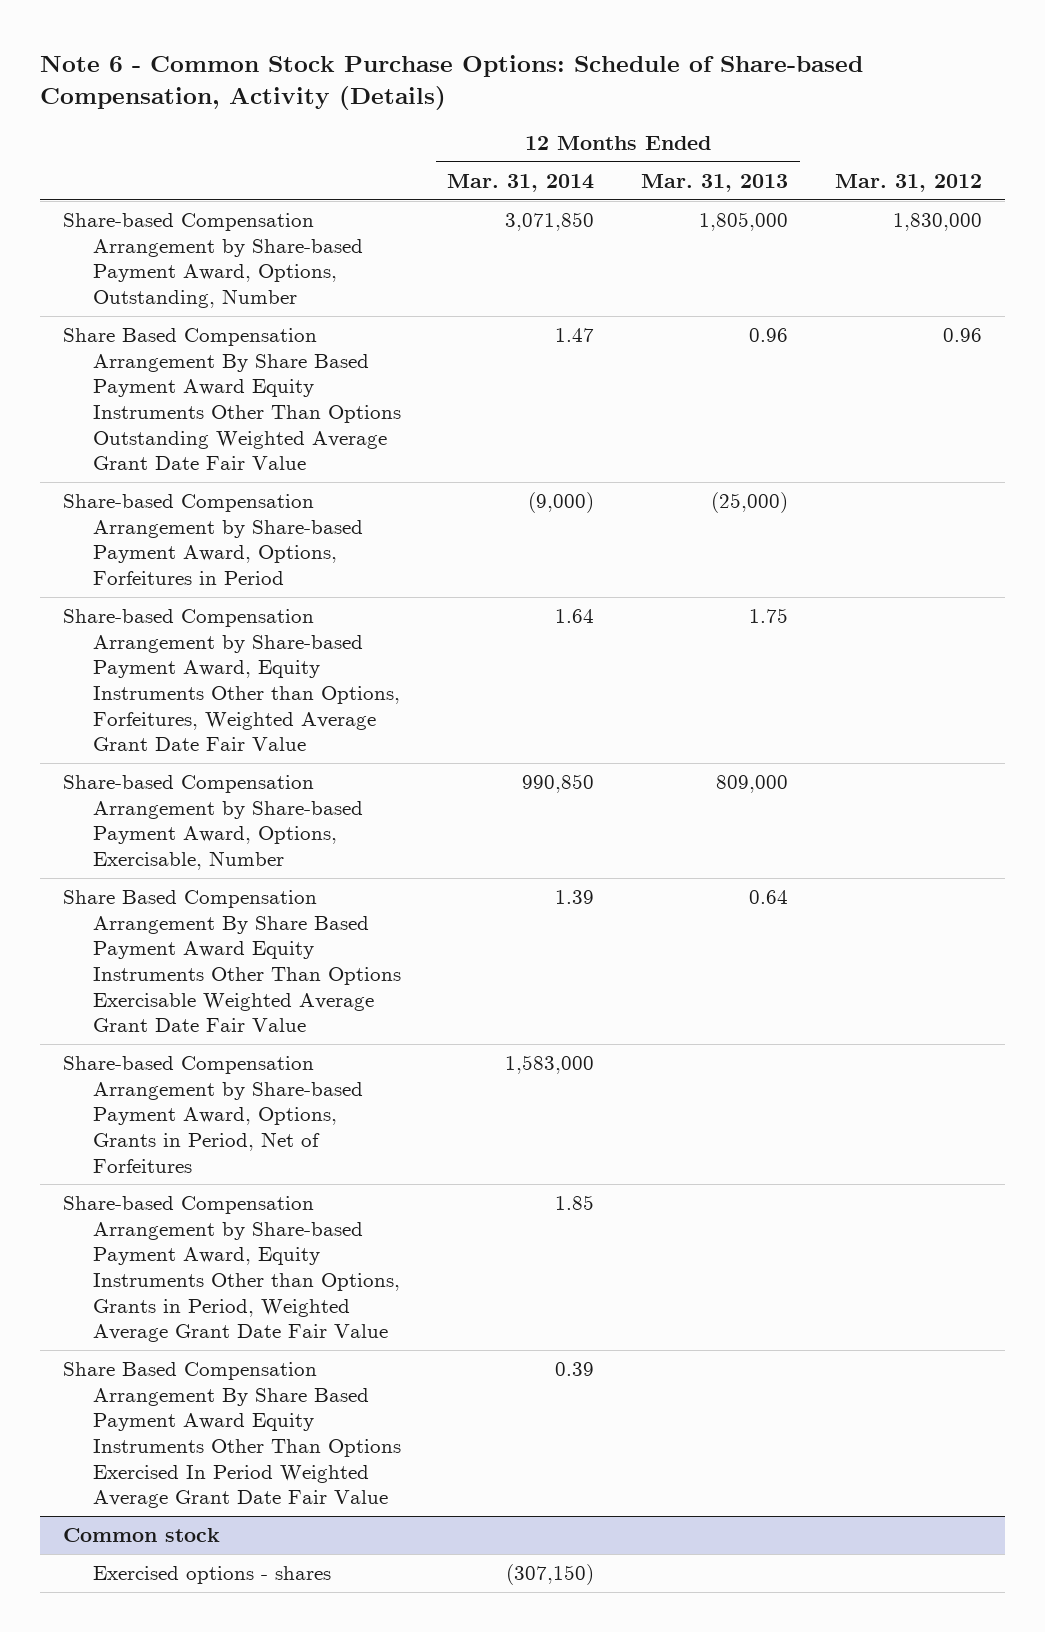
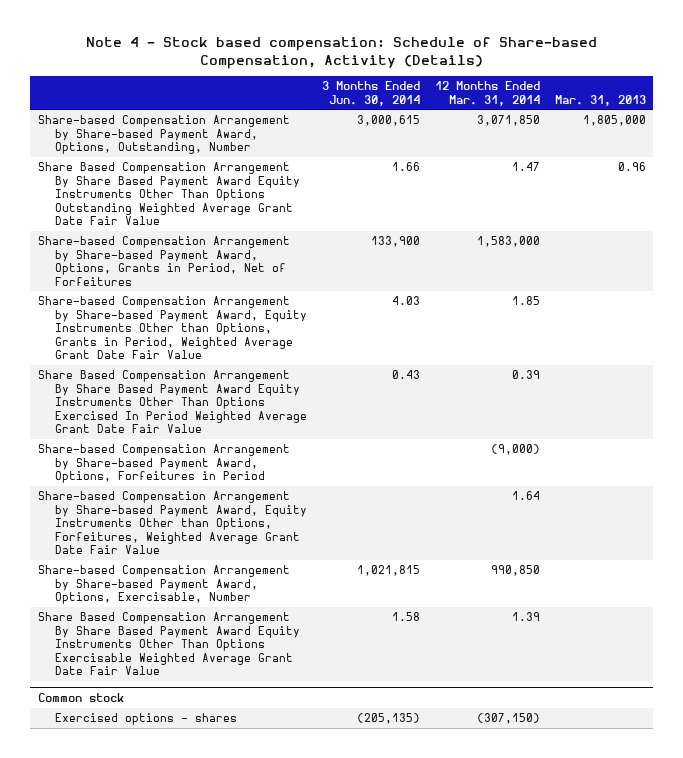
- Note 6 - Common Stock Purchase Options: Schedule of Share-based Compensation, Activity (Details)
+ Note 4 - Stock based compensation: Schedule of Share-based Compensation, Activity (Details)
- | 12 Months Ended Mar. 31, 2014 | 12 Months Ended Mar. 31, 2013 | Mar. 31, 2012
+ | 3 Months Ended Jun. 30, 2014 | 12 Months Ended Mar. 31, 2014 | Mar. 31, 2013
moved up: Share-based Compensation Arrangement by Share-based Payment Award, Options, Grants in Period, Net of Forfeitures | 133,900 | 1,583,000 |
moved up: Share-based Compensation Arrangement by Share-based Payment Award, Equity Instruments Other than Options, Grants in Period, Weighted Average Grant Date Fair Value | 4.03 | 1.85 |
moved up: Share Based Compensation Arrangement By Share Based Payment Award Equity Instruments Other Than Options Exercised In Period Weighted Average Grant Date Fair Value | 0.43 | 0.39 |

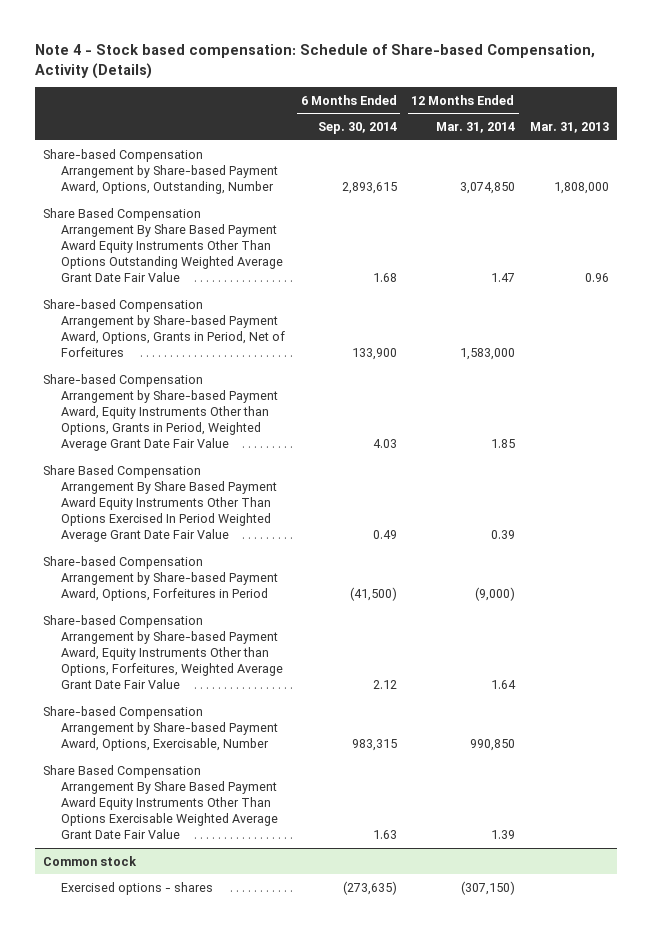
- | 3 Months Ended Jun. 30, 2014 | 12 Months Ended Mar. 31, 2014 | Mar. 31, 2013
+ | 6 Months Ended Sep. 30, 2014 | 12 Months Ended Mar. 31, 2014 | Mar. 31, 2013
- Share-based Compensation Arrangement by Share-based Payment Award, Options, Outstanding, Number | 3,000,615 | 3,071,850 | 1,805,000
+ Share-based Compensation Arrangement by Share-based Payment Award, Options, Outstanding, Number | 2,893,615 | 3,074,850 | 1,808,000

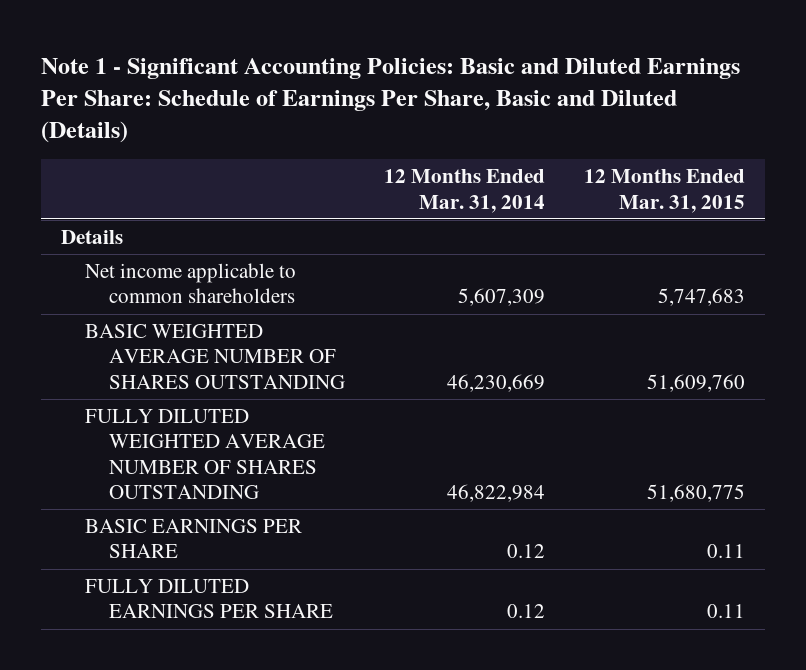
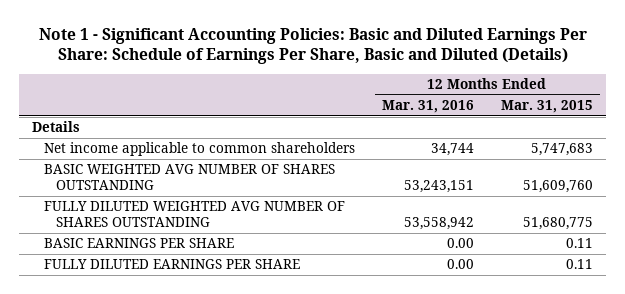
- | 12 Months Ended Mar. 31, 2014 | 12 Months Ended Mar. 31, 2015
+ | 12 Months Ended Mar. 31, 2016 | 12 Months Ended Mar. 31, 2015
- BASIC WEIGHTED AVERAGE NUMBER OF SHARES OUTSTANDING | 46,230,669 | 51,609,760
- FULLY DILUTED WEIGHTED AVERAGE NUMBER OF SHARES OUTSTANDING | 46,822,984 | 51,680,775
+ BASIC WEIGHTED AVG NUMBER OF SHARES OUTSTANDING | 53,243,151 | 51,609,760
+ FULLY DILUTED WEIGHTED AVG NUMBER OF SHARES OUTSTANDING | 53,558,942 | 51,680,775

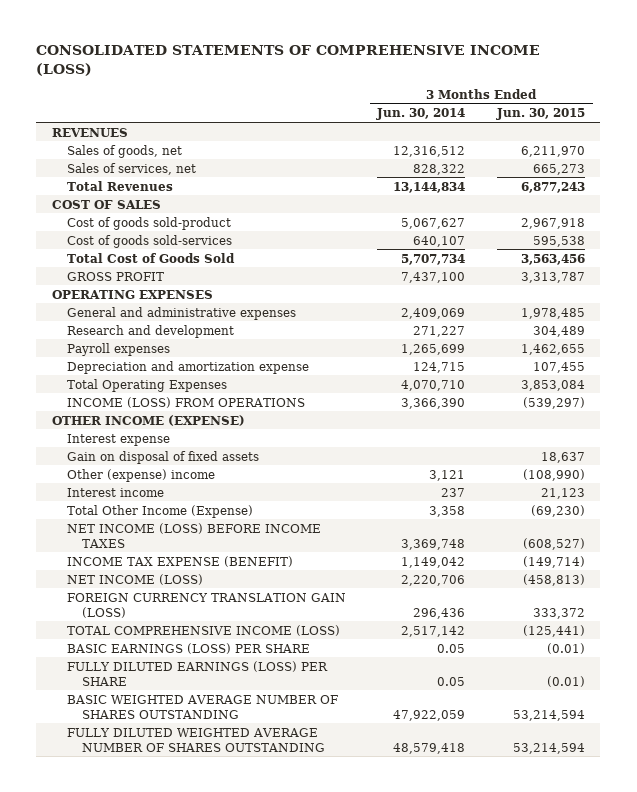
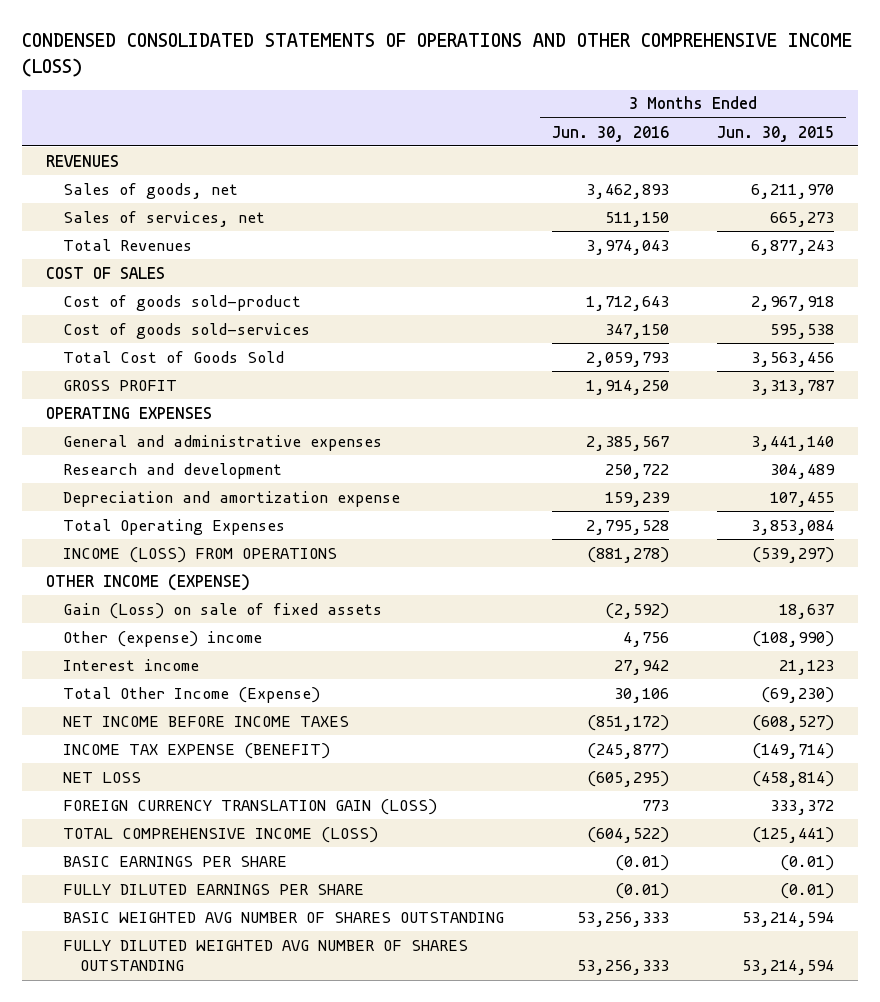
- CONSOLIDATED STATEMENTS OF COMPREHENSIVE INCOME (LOSS)
+ CONDENSED CONSOLIDATED STATEMENTS OF OPERATIONS AND OTHER COMPREHENSIVE INCOME (LOSS)
- | 3 Months Ended Jun. 30, 2014 | 3 Months Ended Jun. 30, 2015
+ | 3 Months Ended Jun. 30, 2016 | 3 Months Ended Jun. 30, 2015
- General and administrative expenses | 2,409,069 | 1,978,485
+ General and administrative expenses | 2,385,567 | 3,441,140
- Payroll expenses | 1,265,699 | 1,462,655
- Interest expense
- Gain on disposal of fixed assets | | 18,637
+ Gain (Loss) on sale of fixed assets | (2,592) | 18,637
- NET INCOME (LOSS) BEFORE INCOME TAXES | 3,369,748 | (608,527)
+ NET INCOME BEFORE INCOME TAXES | (851,172) | (608,527)
- NET INCOME (LOSS) | 2,220,706 | (458,813)
+ NET LOSS | (605,295) | (458,814)
- BASIC EARNINGS (LOSS) PER SHARE | 0.05 | (0.01)
- FULLY DILUTED EARNINGS (LOSS) PER SHARE | 0.05 | (0.01)
- BASIC WEIGHTED AVERAGE NUMBER OF SHARES OUTSTANDING | 47,922,059 | 53,214,594
- FULLY DILUTED WEIGHTED AVERAGE NUMBER OF SHARES OUTSTANDING | 48,579,418 | 53,214,594
+ BASIC EARNINGS PER SHARE | (0.01) | (0.01)
+ FULLY DILUTED EARNINGS PER SHARE | (0.01) | (0.01)
+ BASIC WEIGHTED AVG NUMBER OF SHARES OUTSTANDING | 53,256,333 | 53,214,594
+ FULLY DILUTED WEIGHTED AVG NUMBER OF SHARES OUTSTANDING | 53,256,333 | 53,214,594

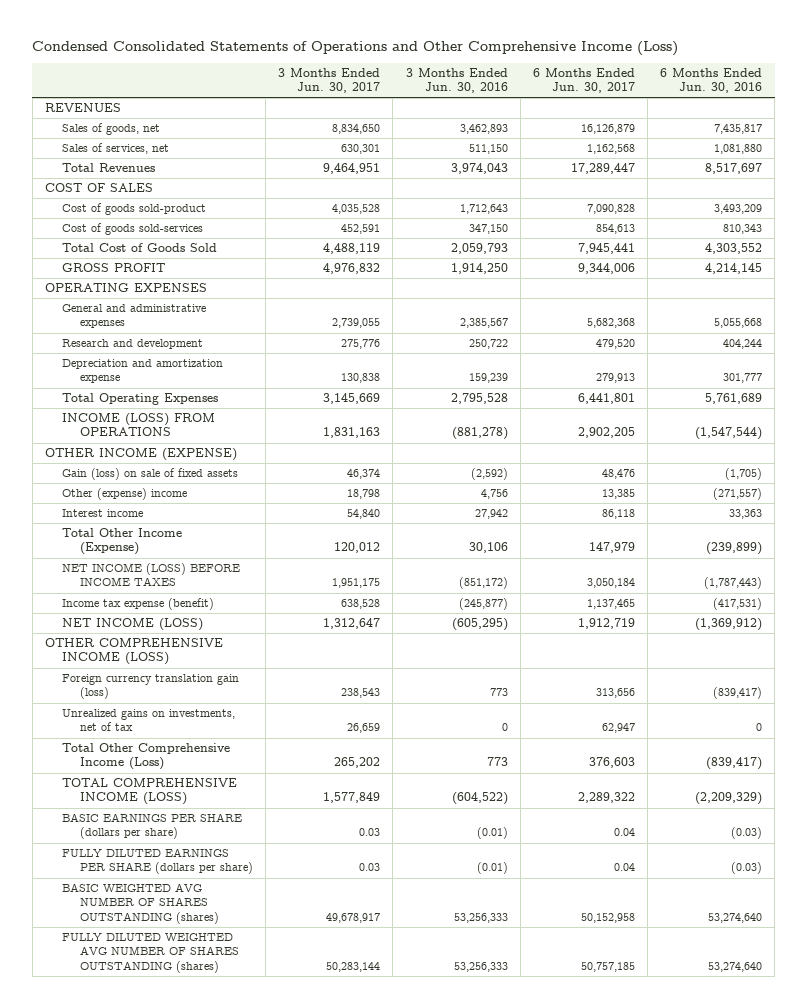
- CONDENSED CONSOLIDATED STATEMENTS OF OPERATIONS AND OTHER COMPREHENSIVE INCOME (LOSS)
+ Condensed Consolidated Statements of Operations and Other Comprehensive Income (Loss)
- | 3 Months Ended Jun. 30, 2016 | 3 Months Ended Jun. 30, 2015
+ | 3 Months Ended Jun. 30, 2017 | 3 Months Ended Jun. 30, 2016 | 6 Months Ended Jun. 30, 2017 | 6 Months Ended Jun. 30, 2016
- Gain (Loss) on sale of fixed assets | (2,592) | 18,637
+ Gain (loss) on sale of fixed assets | 46,374 | (2,592) | 48,476 | (1,705)
- NET INCOME BEFORE INCOME TAXES | (851,172) | (608,527)
- INCOME TAX EXPENSE (BENEFIT) | (245,877) | (149,714)
- NET LOSS | (605,295) | (458,814)
- FOREIGN CURRENCY TRANSLATION GAIN (LOSS) | 773 | 333,372
+ NET INCOME (LOSS) BEFORE INCOME TAXES | 1,951,175 | (851,172) | 3,050,184 | (1,787,443)
+ Income tax expense (benefit) | 638,528 | (245,877) | 1,137,465 | (417,531)
+ NET INCOME (LOSS) | 1,312,647 | (605,295) | 1,912,719 | (1,369,912)
+ OTHER COMPREHENSIVE INCOME (LOSS)
+ Foreign currency translation gain (loss) | 238,543 | 773 | 313,656 | (839,417)
+ Unrealized gains on investments, net of tax | 26,659 | 0 | 62,947 | 0
+ Total Other Comprehensive Income (Loss) | 265,202 | 773 | 376,603 | (839,417)
- BASIC EARNINGS PER SHARE | (0.01) | (0.01)
- FULLY DILUTED EARNINGS PER SHARE | (0.01) | (0.01)
- BASIC WEIGHTED AVG NUMBER OF SHARES OUTSTANDING | 53,256,333 | 53,214,594
- FULLY DILUTED WEIGHTED AVG NUMBER OF SHARES OUTSTANDING | 53,256,333 | 53,214,594
+ BASIC EARNINGS PER SHARE (dollars per share) | 0.03 | (0.01) | 0.04 | (0.03)
+ FULLY DILUTED EARNINGS PER SHARE (dollars per share) | 0.03 | (0.01) | 0.04 | (0.03)
+ BASIC WEIGHTED AVG NUMBER OF SHARES OUTSTANDING (shares) | 49,678,917 | 53,256,333 | 50,152,958 | 53,274,640
+ FULLY DILUTED WEIGHTED AVG NUMBER OF SHARES OUTSTANDING (shares) | 50,283,144 | 53,256,333 | 50,757,185 | 53,274,640

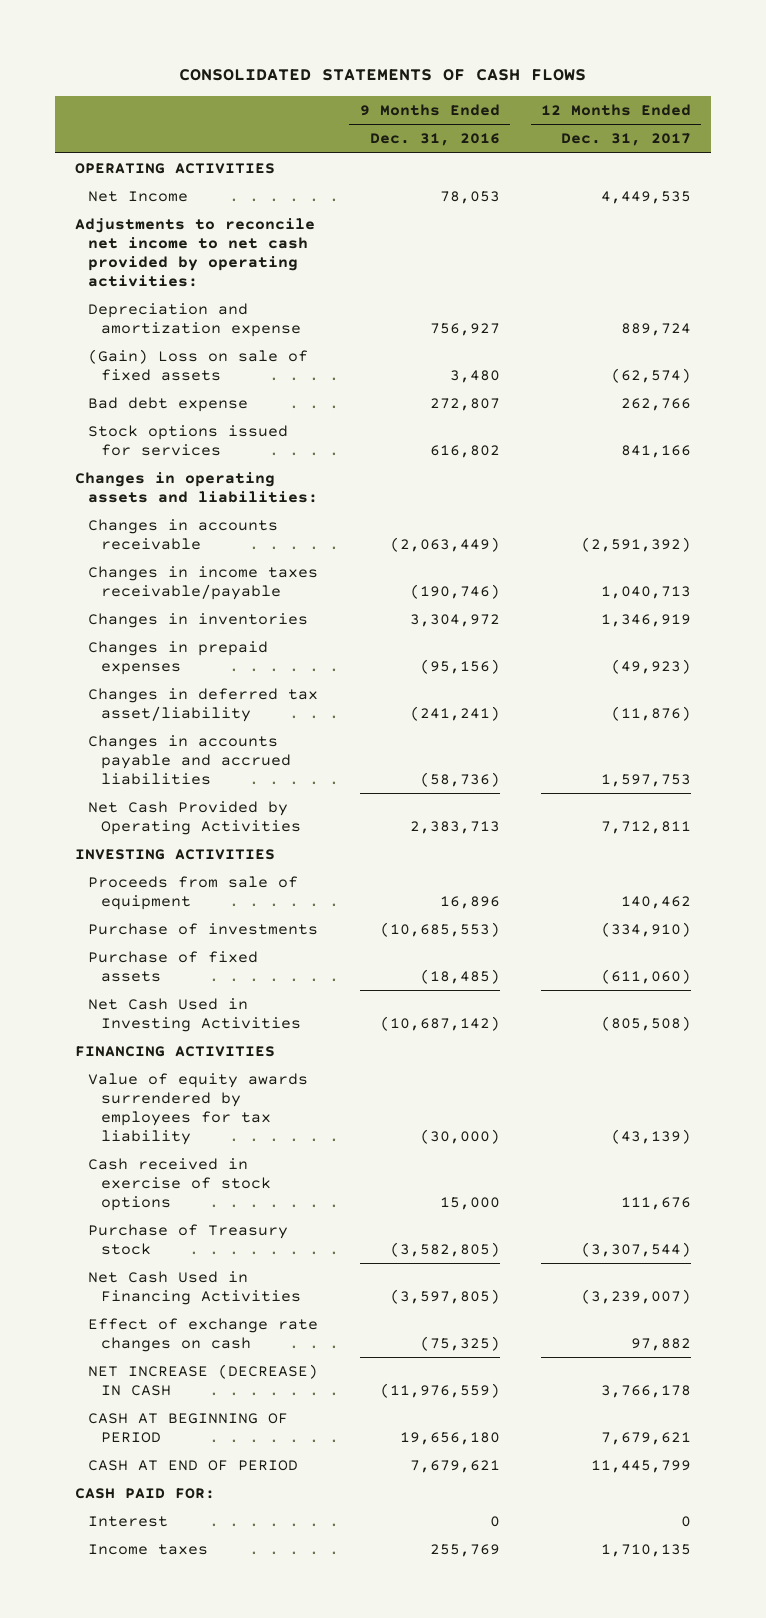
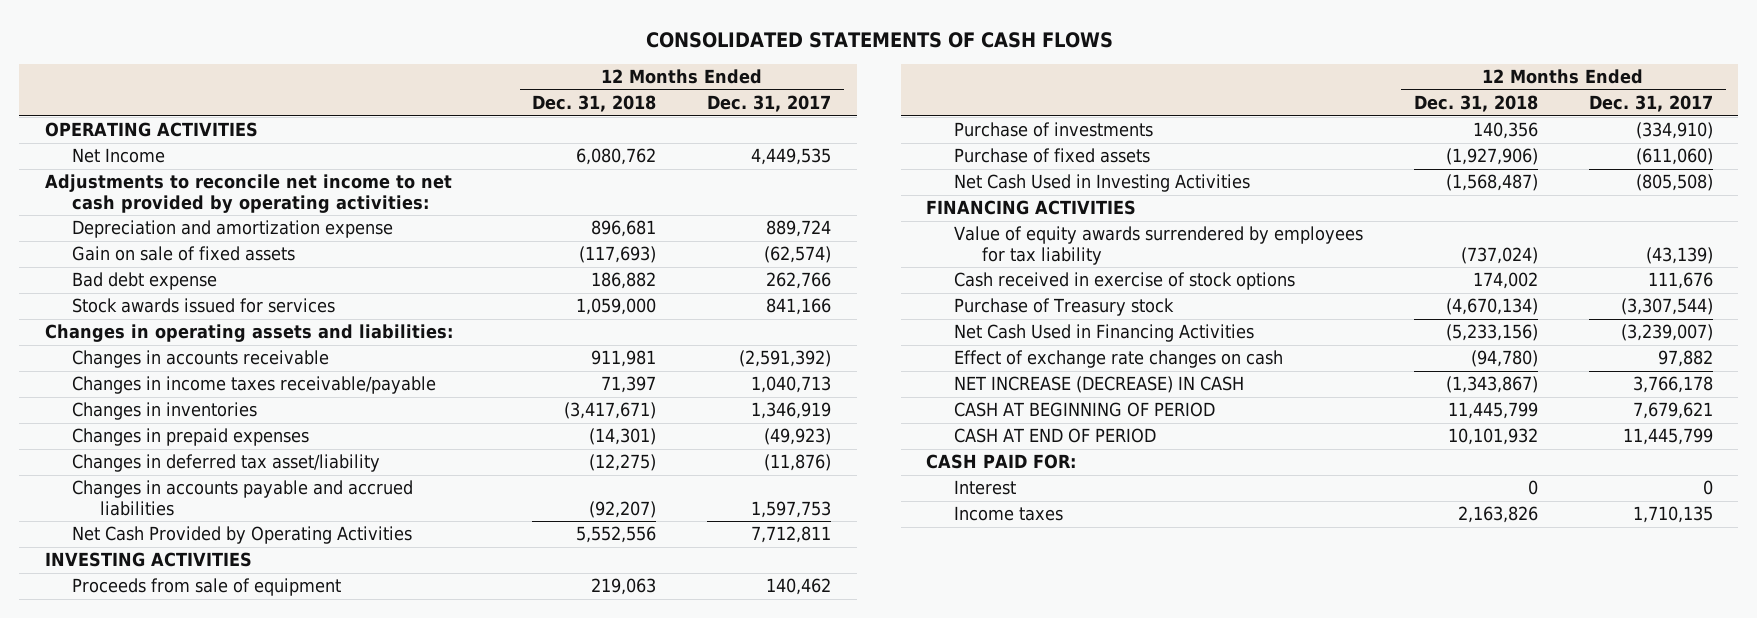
- | 9 Months Ended Dec. 31, 2016 | 12 Months Ended Dec. 31, 2017
+ | 12 Months Ended Dec. 31, 2018 | 12 Months Ended Dec. 31, 2017
- (Gain) Loss on sale of fixed assets | 3,480 | (62,574)
+ Gain on sale of fixed assets | (117,693) | (62,574)
- Stock options issued for services | 616,802 | 841,166
+ Stock awards issued for services | 1,059,000 | 841,166

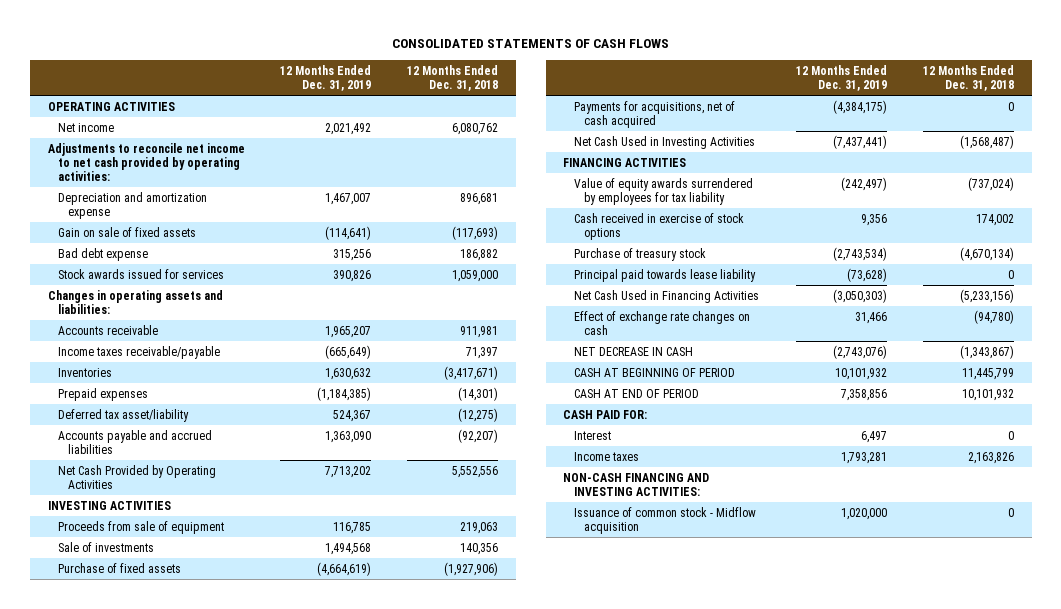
- | 12 Months Ended Dec. 31, 2018 | 12 Months Ended Dec. 31, 2017
+ | 12 Months Ended Dec. 31, 2019 | 12 Months Ended Dec. 31, 2018
- Net Income | 6,080,762 | 4,449,535
+ Net income | 2,021,492 | 6,080,762
- Changes in accounts receivable | 911,981 | (2,591,392)
- Changes in income taxes receivable/payable | 71,397 | 1,040,713
- Changes in inventories | (3,417,671) | 1,346,919
- Changes in prepaid expenses | (14,301) | (49,923)
- Changes in deferred tax asset/liability | (12,275) | (11,876)
- Changes in accounts payable and accrued liabilities | (92,207) | 1,597,753
+ Accounts receivable | 1,965,207 | 911,981
+ Income taxes receivable/payable | (665,649) | 71,397
+ Inventories | 1,630,632 | (3,417,671)
+ Prepaid expenses | (1,184,385) | (14,301)
+ Deferred tax asset/liability | 524,367 | (12,275)
+ Accounts payable and accrued liabilities | 1,363,090 | (92,207)
- Purchase of investments | 140,356 | (334,910)
+ Sale of investments | 1,494,568 | 140,356
+ Payments for acquisitions, net of cash acquired | (4,384,175) | 0
- Purchase of Treasury stock | (4,670,134) | (3,307,544)
+ Purchase of treasury stock | (2,743,534) | (4,670,134)
+ Principal paid towards lease liability | (73,628) | 0
- NET INCREASE (DECREASE) IN CASH | (1,343,867) | 3,766,178
+ NET DECREASE IN CASH | (2,743,076) | (1,343,867)
+ NON-CASH FINANCING AND INVESTING ACTIVITIES:
+ Issuance of common stock - Midflow acquisition | 1,020,000 | 0

